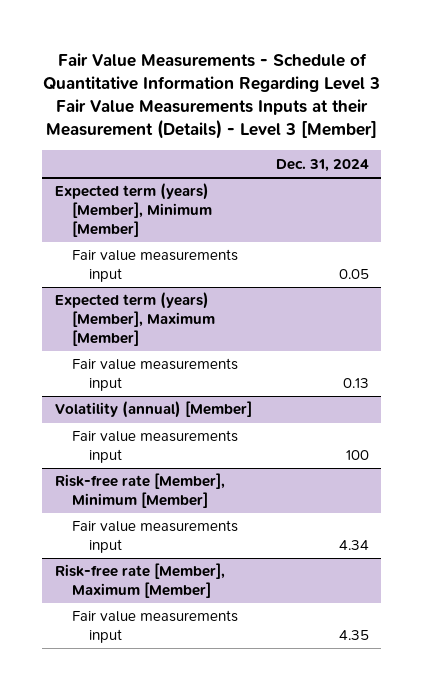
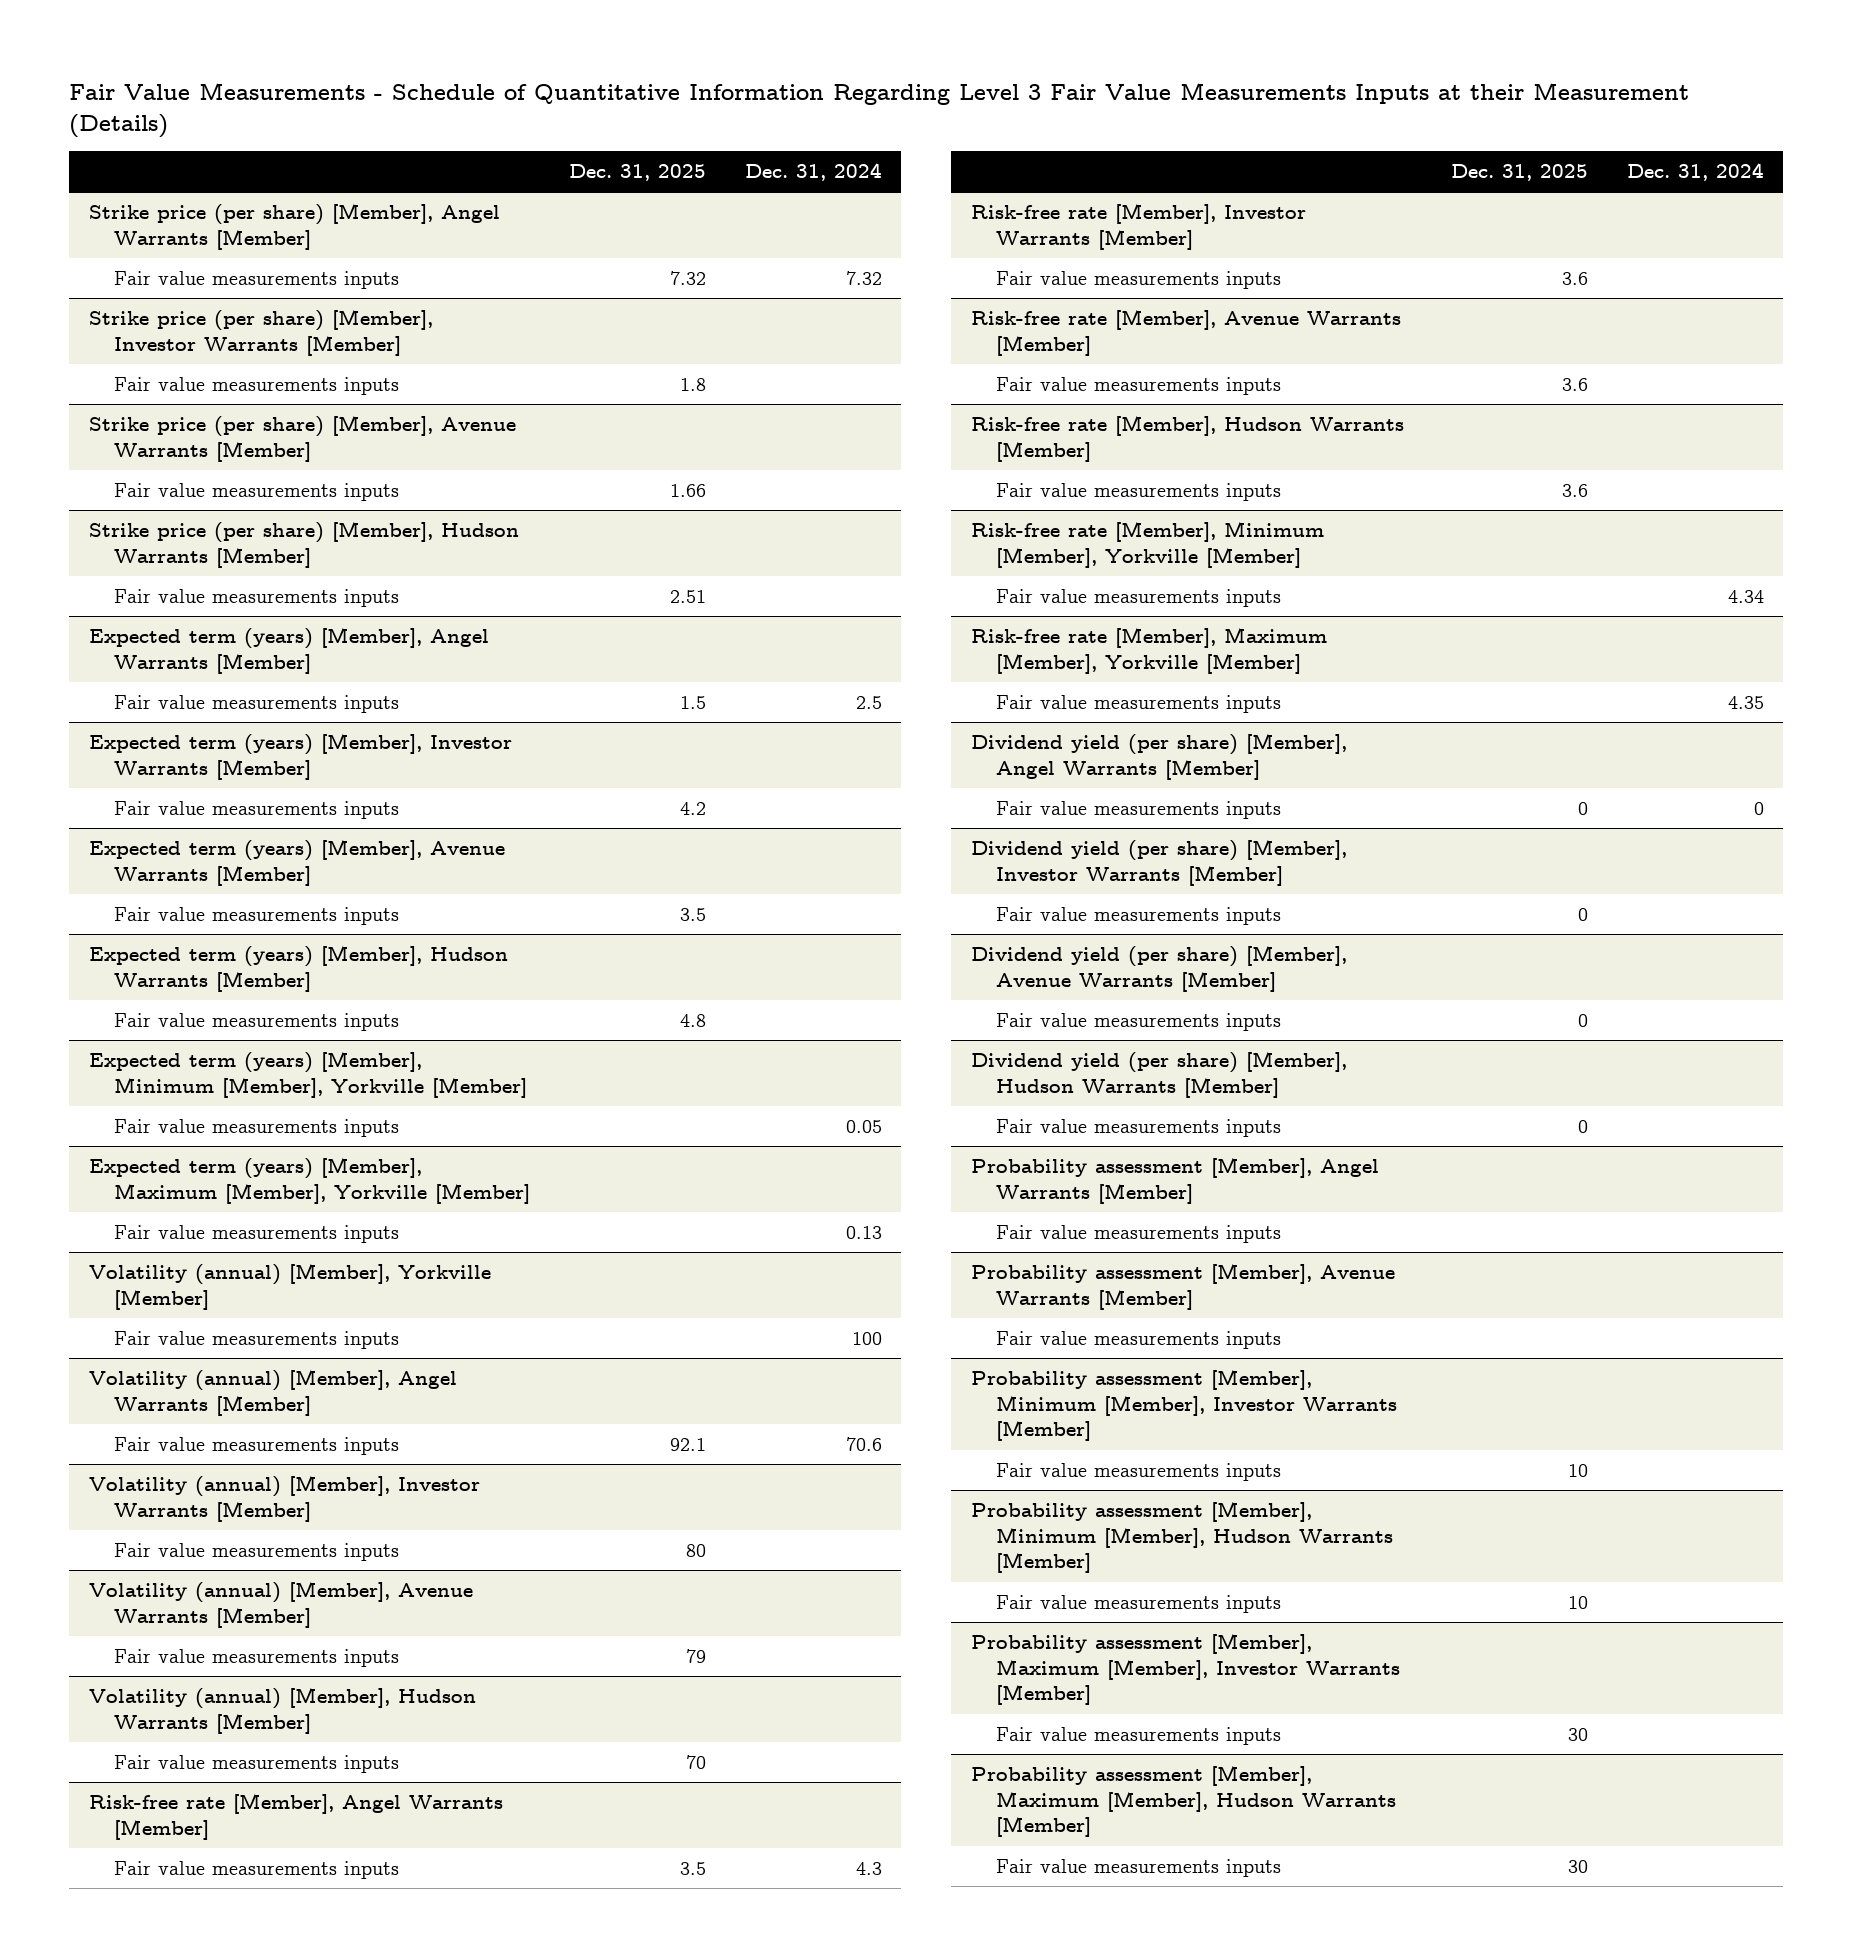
- Fair Value Measurements - Schedule of Quantitative Information Regarding Level 3 Fair Value Measurements Inputs at their Measurement (Details) - Level 3 [Member]
+ Fair Value Measurements - Schedule of Quantitative Information Regarding Level 3 Fair Value Measurements Inputs at their Measurement (Details)
- | Dec. 31, 2024
+ | Dec. 31, 2025 | Dec. 31, 2024
- Expected term (years) [Member], Minimum [Member]
- Fair value measurements input | 0.05
- Expected term (years) [Member], Maximum [Member]
- Fair value measurements input | 0.13
- Volatility (annual) [Member]
- Fair value measurements input | 100
- Risk-free rate [Member], Minimum [Member]
- Fair value measurements input | 4.34
- Risk-free rate [Member], Maximum [Member]
- Fair value measurements input | 4.35
+ Strike price (per share) [Member], Angel Warrants [Member]
+ Fair value measurements inputs | 7.32 | 7.32
+ Strike price (per share) [Member], Investor Warrants [Member]
+ Fair value measurements inputs | 1.8 |
+ Strike price (per share) [Member], Avenue Warrants [Member]
+ Fair value measurements inputs | 1.66 |
+ Strike price (per share) [Member], Hudson Warrants [Member]
+ Fair value measurements inputs | 2.51 |
+ Expected term (years) [Member], Angel Warrants [Member]
+ Fair value measurements inputs | 1.5 | 2.5
+ Expected term (years) [Member], Investor Warrants [Member]
+ Fair value measurements inputs | 4.2 |
+ Expected term (years) [Member], Avenue Warrants [Member]
+ Fair value measurements inputs | 3.5 |
+ Expected term (years) [Member], Hudson Warrants [Member]
+ Fair value measurements inputs | 4.8 |
+ Expected term (years) [Member], Minimum [Member], Yorkville [Member]
+ Fair value measurements inputs | | 0.05
+ Expected term (years) [Member], Maximum [Member], Yorkville [Member]
+ Fair value measurements inputs | | 0.13
+ Volatility (annual) [Member], Yorkville [Member]
+ Fair value measurements inputs | | 100
+ Volatility (annual) [Member], Angel Warrants [Member]
+ Fair value measurements inputs | 92.1 | 70.6
+ Volatility (annual) [Member], Investor Warrants [Member]
+ Fair value measurements inputs | 80 |
+ Volatility (annual) [Member], Avenue Warrants [Member]
+ Fair value measurements inputs | 79 |
+ Volatility (annual) [Member], Hudson Warrants [Member]
+ Fair value measurements inputs | 70 |
+ Risk-free rate [Member], Angel Warrants [Member]
+ Fair value measurements inputs | 3.5 | 4.3
+ Risk-free rate [Member], Investor Warrants [Member]
+ Fair value measurements inputs | 3.6 |
+ Risk-free rate [Member], Avenue Warrants [Member]
+ Fair value measurements inputs | 3.6 |
+ Risk-free rate [Member], Hudson Warrants [Member]
+ Fair value measurements inputs | 3.6 |
+ Risk-free rate [Member], Minimum [Member], Yorkville [Member]
+ Fair value measurements inputs | | 4.34
+ Risk-free rate [Member], Maximum [Member], Yorkville [Member]
+ Fair value measurements inputs | | 4.35
+ Dividend yield (per share) [Member], Angel Warrants [Member]
+ Fair value measurements inputs | 0 | 0
+ Dividend yield (per share) [Member], Investor Warrants [Member]
+ Fair value measurements inputs | 0 |
+ Dividend yield (per share) [Member], Avenue Warrants [Member]
+ Fair value measurements inputs | 0 |
+ Dividend yield (per share) [Member], Hudson Warrants [Member]
+ Fair value measurements inputs | 0 |
+ Probability assessment [Member], Angel Warrants [Member]
+ Fair value measurements inputs
+ Probability assessment [Member], Avenue Warrants [Member]
+ Fair value measurements inputs
+ Probability assessment [Member], Minimum [Member], Investor Warrants [Member]
+ Fair value measurements inputs | 10 |
+ Probability assessment [Member], Minimum [Member], Hudson Warrants [Member]
+ Fair value measurements inputs | 10 |
+ Probability assessment [Member], Maximum [Member], Investor Warrants [Member]
+ Fair value measurements inputs | 30 |
+ Probability assessment [Member], Maximum [Member], Hudson Warrants [Member]
+ Fair value measurements inputs | 30 |

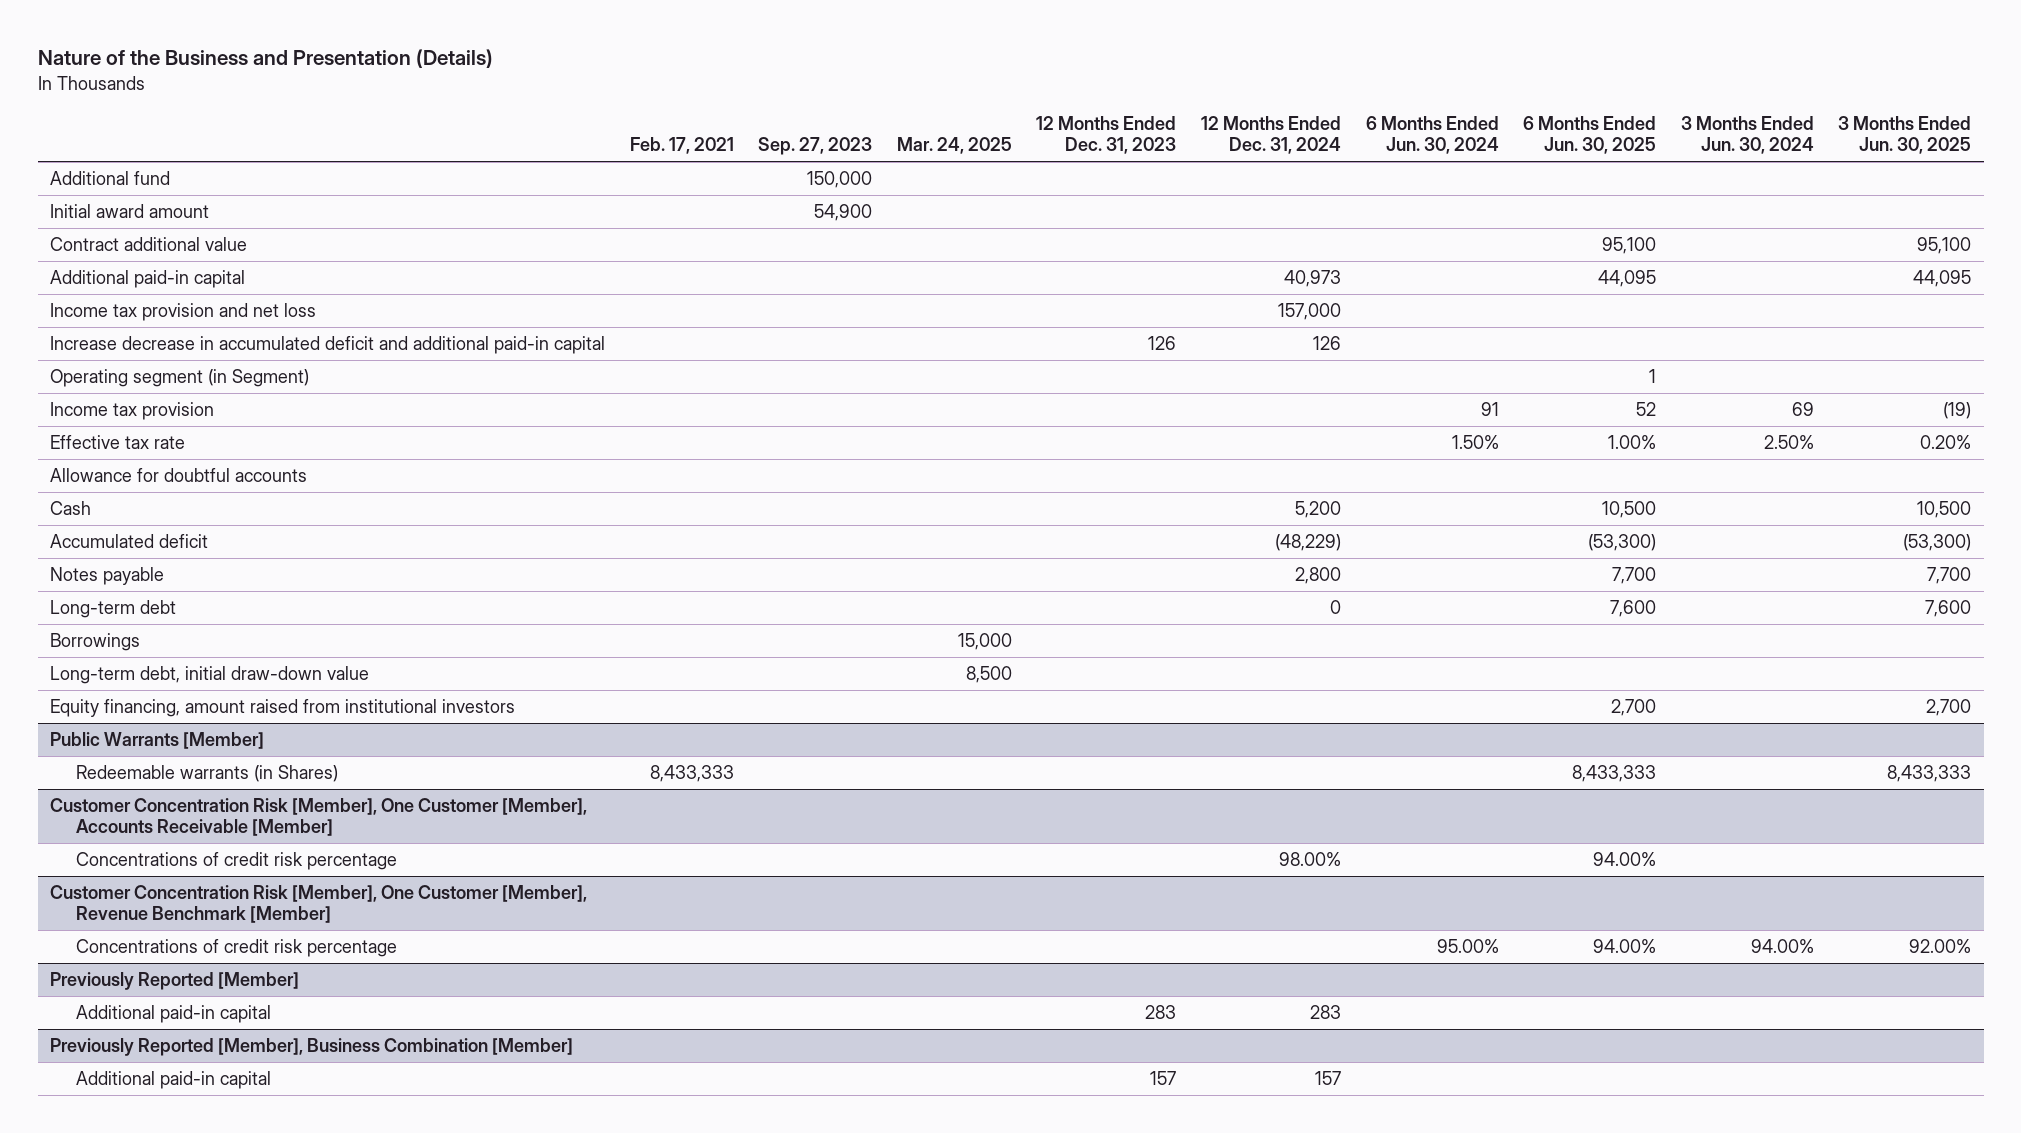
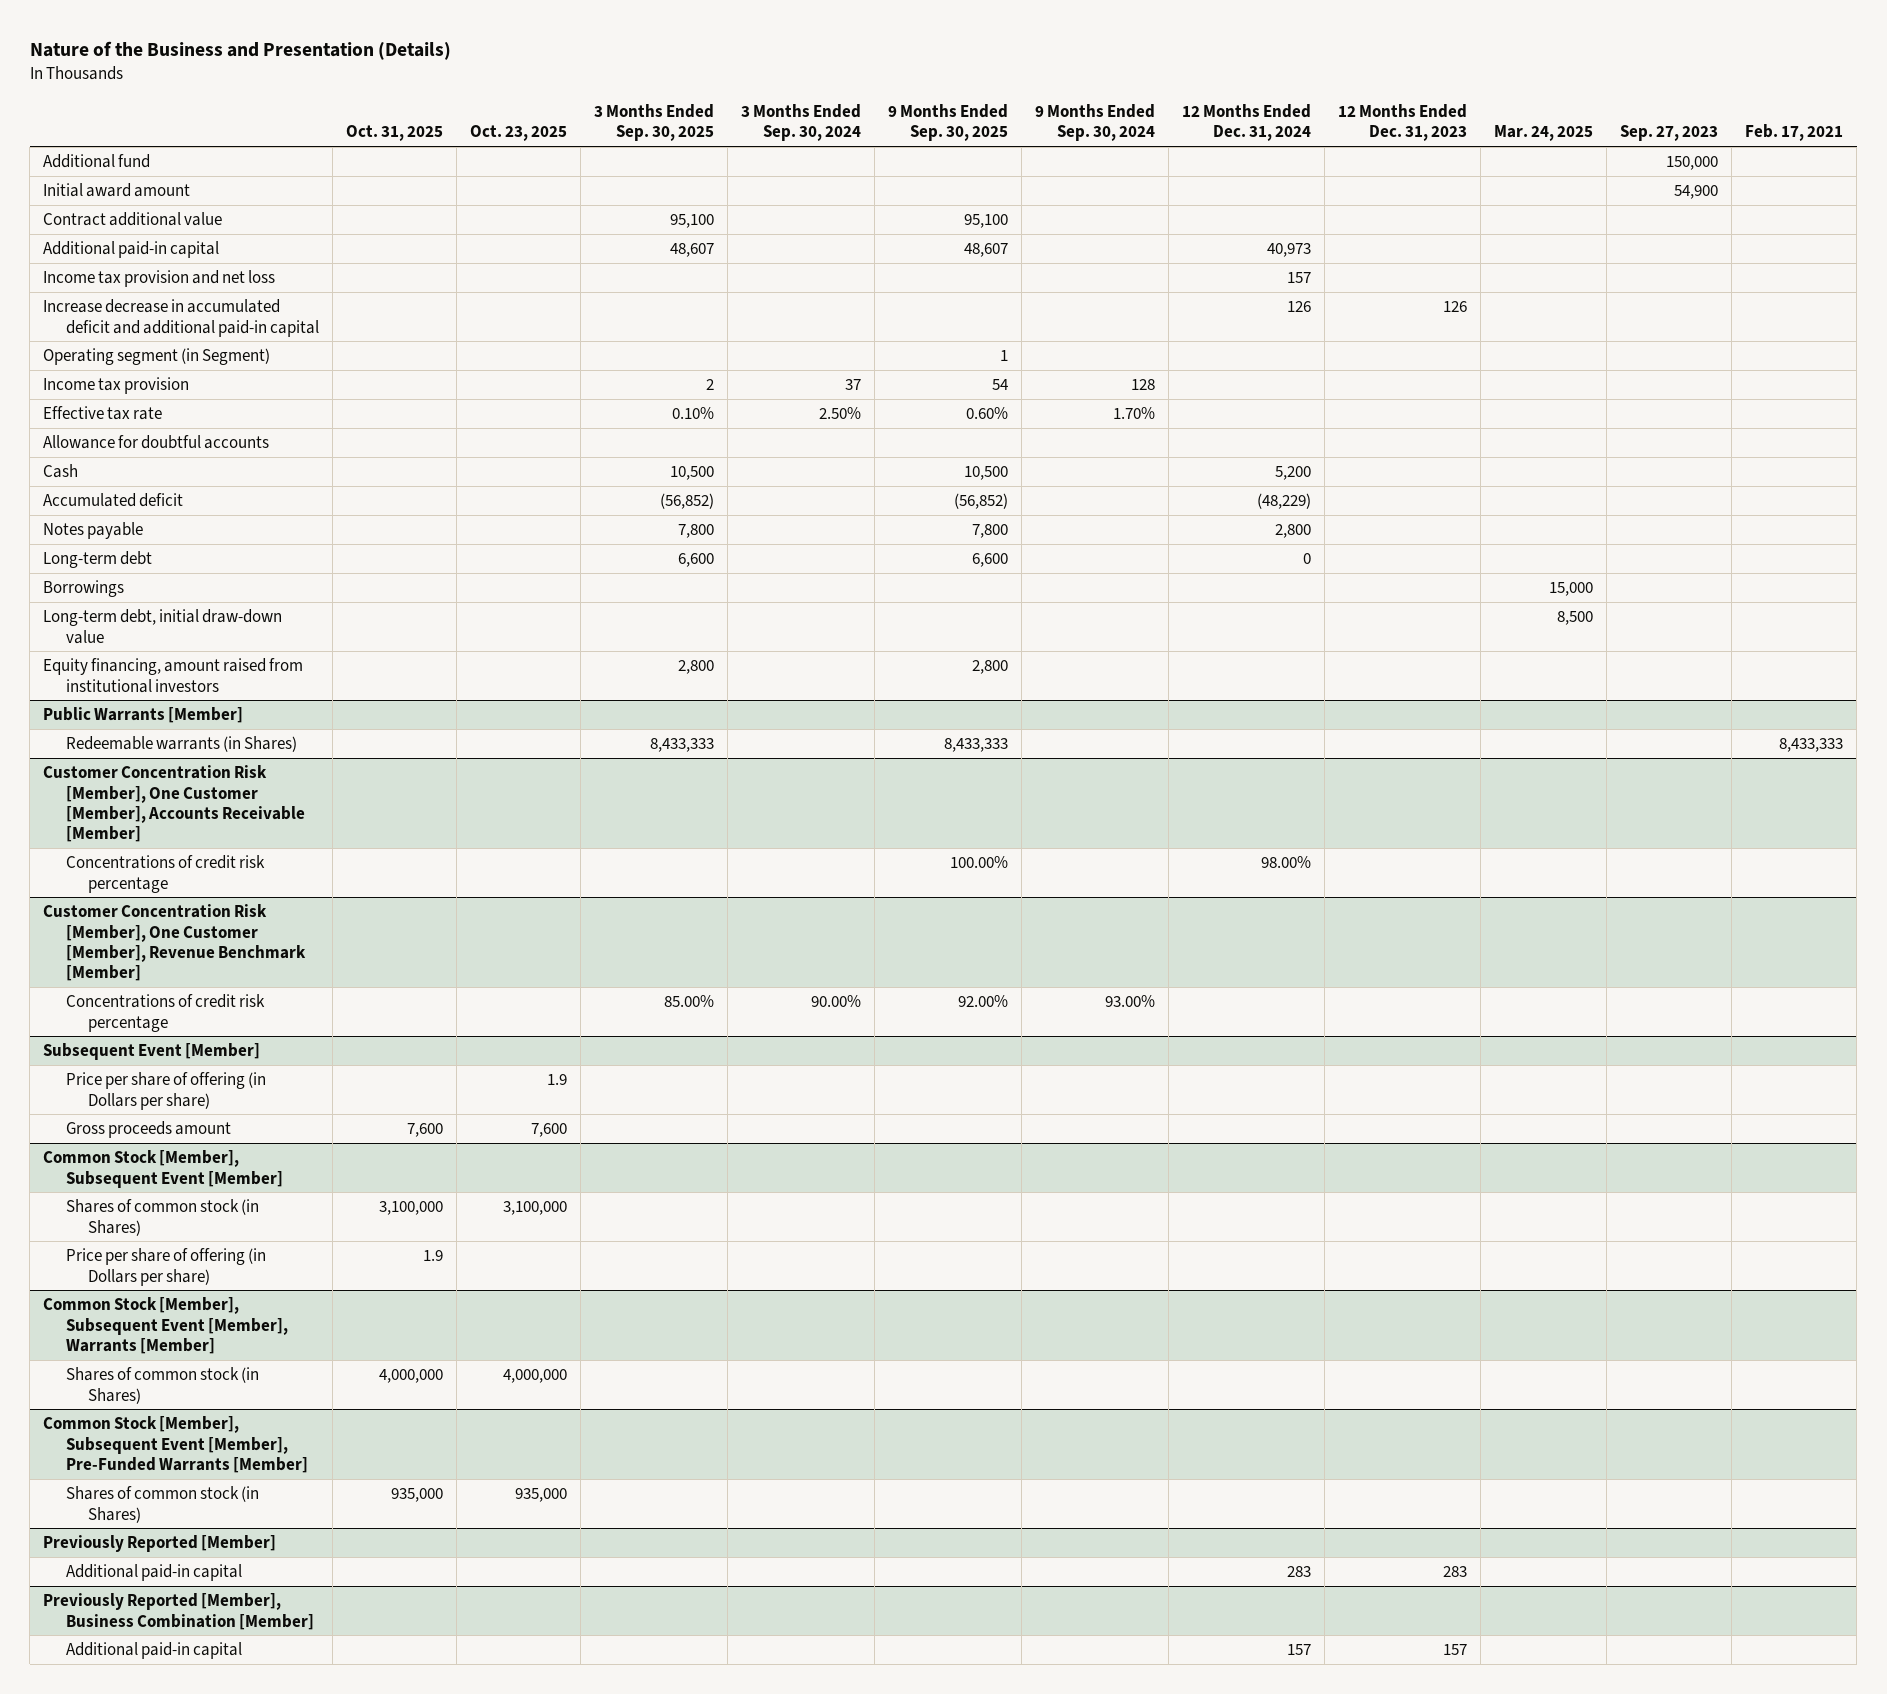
- | Feb. 17, 2021 | Sep. 27, 2023 | Mar. 24, 2025 | 12 Months Ended Dec. 31, 2023 | 12 Months Ended Dec. 31, 2024 | 6 Months Ended Jun. 30, 2024 | 6 Months Ended Jun. 30, 2025 | 3 Months Ended Jun. 30, 2024 | 3 Months Ended Jun. 30, 2025
+ | Oct. 31, 2025 | Oct. 23, 2025 | 3 Months Ended Sep. 30, 2025 | 3 Months Ended Sep. 30, 2024 | 9 Months Ended Sep. 30, 2025 | 9 Months Ended Sep. 30, 2024 | 12 Months Ended Dec. 31, 2024 | 12 Months Ended Dec. 31, 2023 | Mar. 24, 2025 | Sep. 27, 2023 | Feb. 17, 2021
- Income tax provision and net loss | | | | | 157,000 | | | |
+ Income tax provision and net loss | | | | | | | 157 | | | |
+ Subsequent Event [Member]
+ Price per share of offering (in Dollars per share) | | 1.9 | | | | | | | | |
+ Gross proceeds amount | 7,600 | 7,600 | | | | | | | | |
+ Common Stock [Member], Subsequent Event [Member]
+ Shares of common stock (in Shares) | 3,100,000 | 3,100,000 | | | | | | | | |
+ Price per share of offering (in Dollars per share) | 1.9 | | | | | | | | | |
+ Common Stock [Member], Subsequent Event [Member], Warrants [Member]
+ Shares of common stock (in Shares) | 4,000,000 | 4,000,000 | | | | | | | | |
+ Common Stock [Member], Subsequent Event [Member], Pre-Funded Warrants [Member]
+ Shares of common stock (in Shares) | 935,000 | 935,000 | | | | | | | | |

